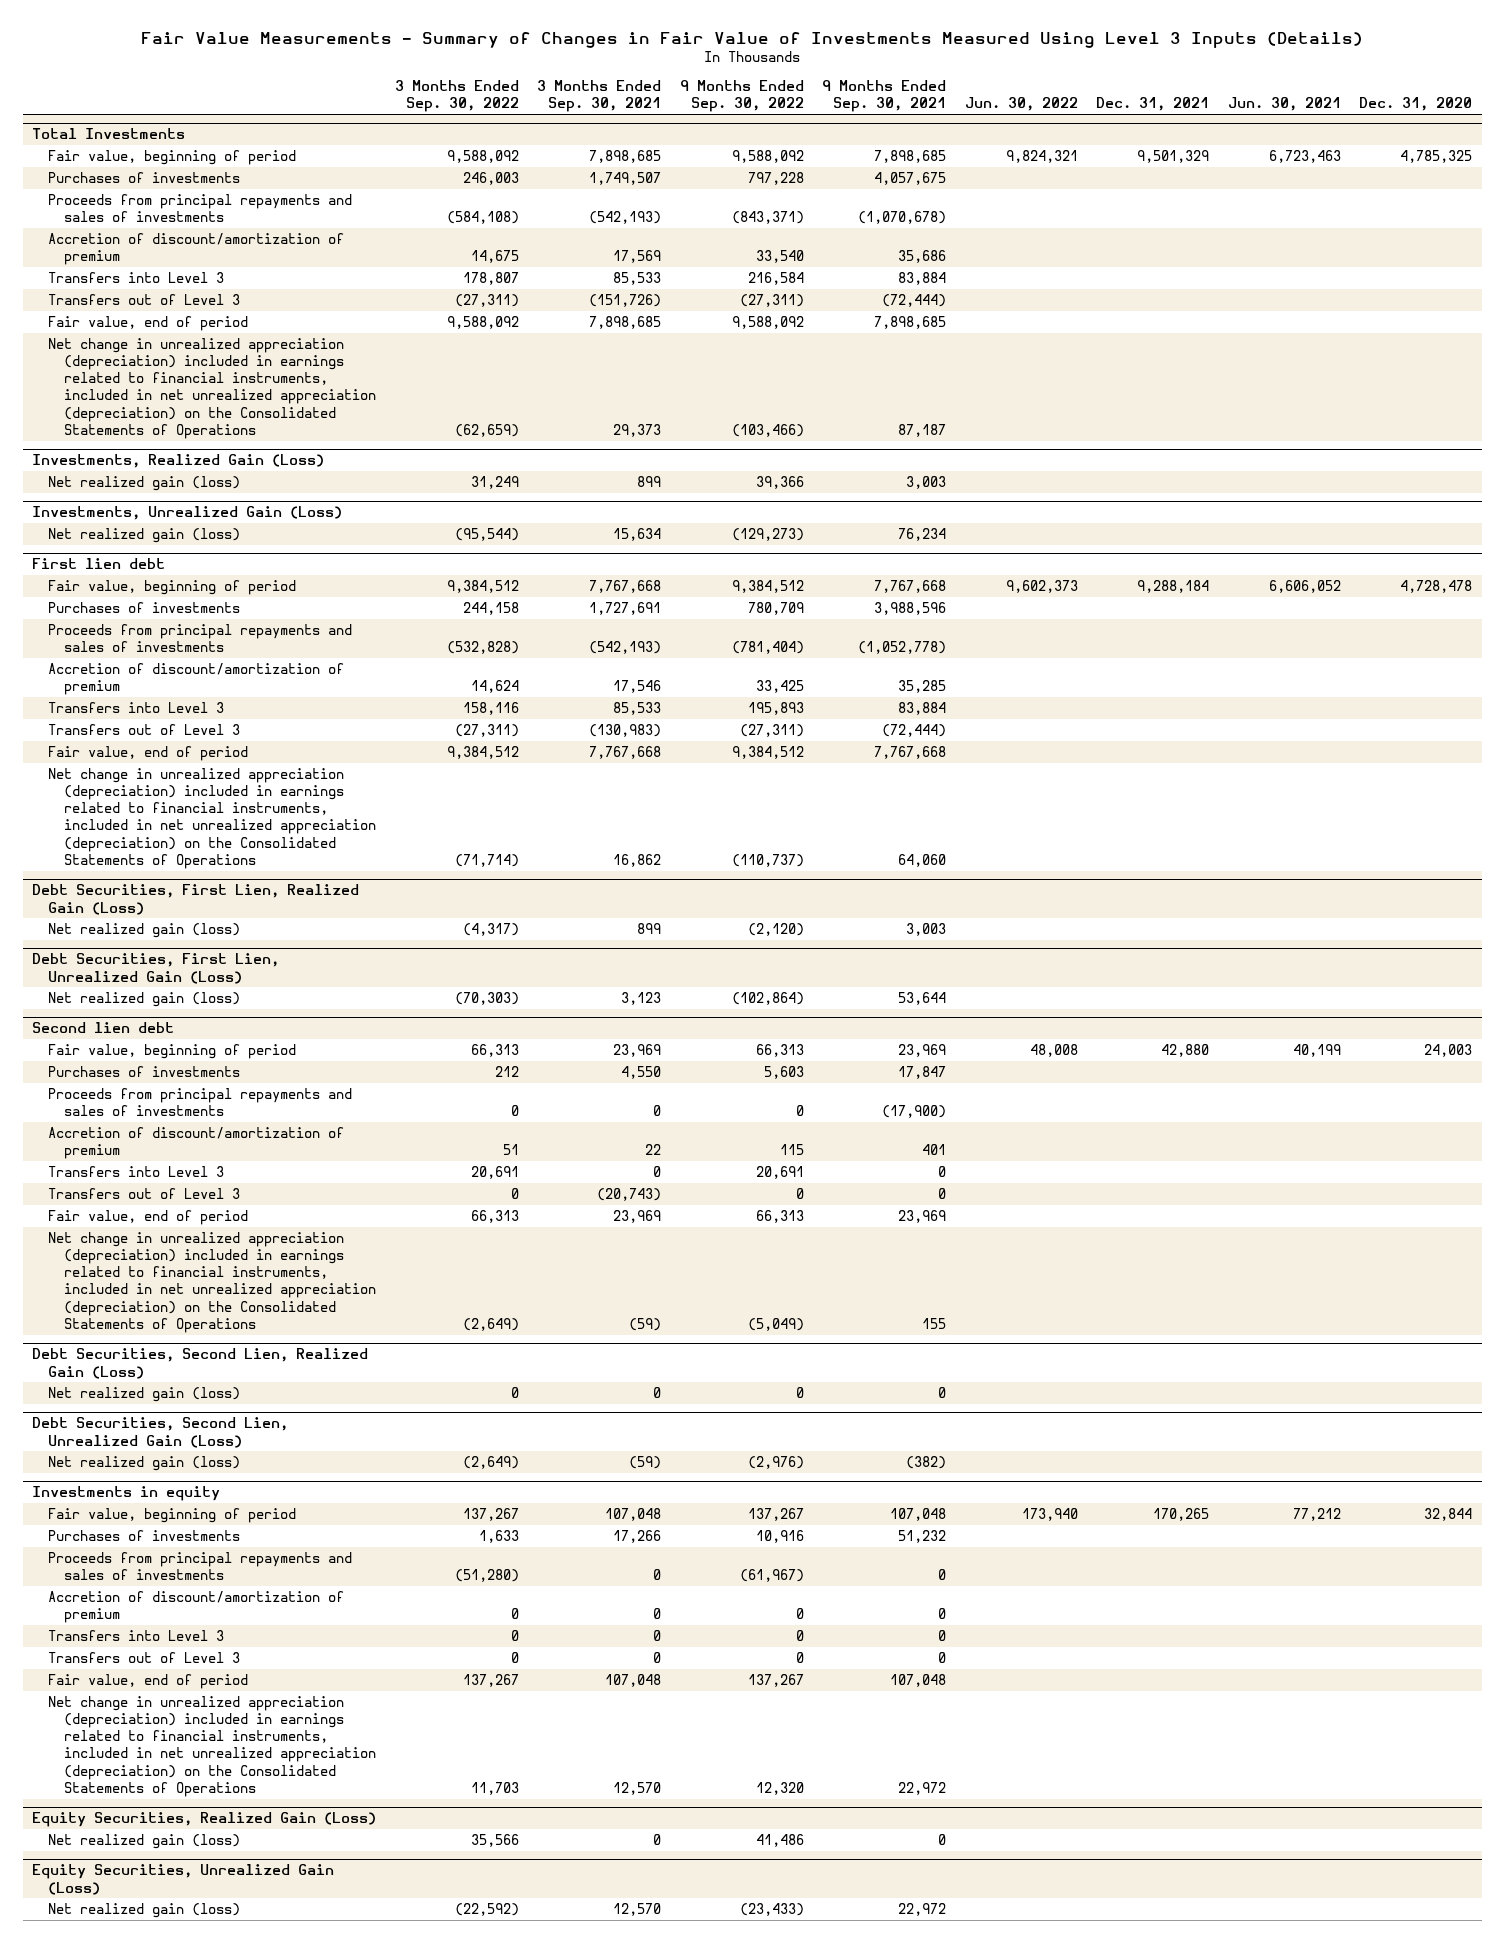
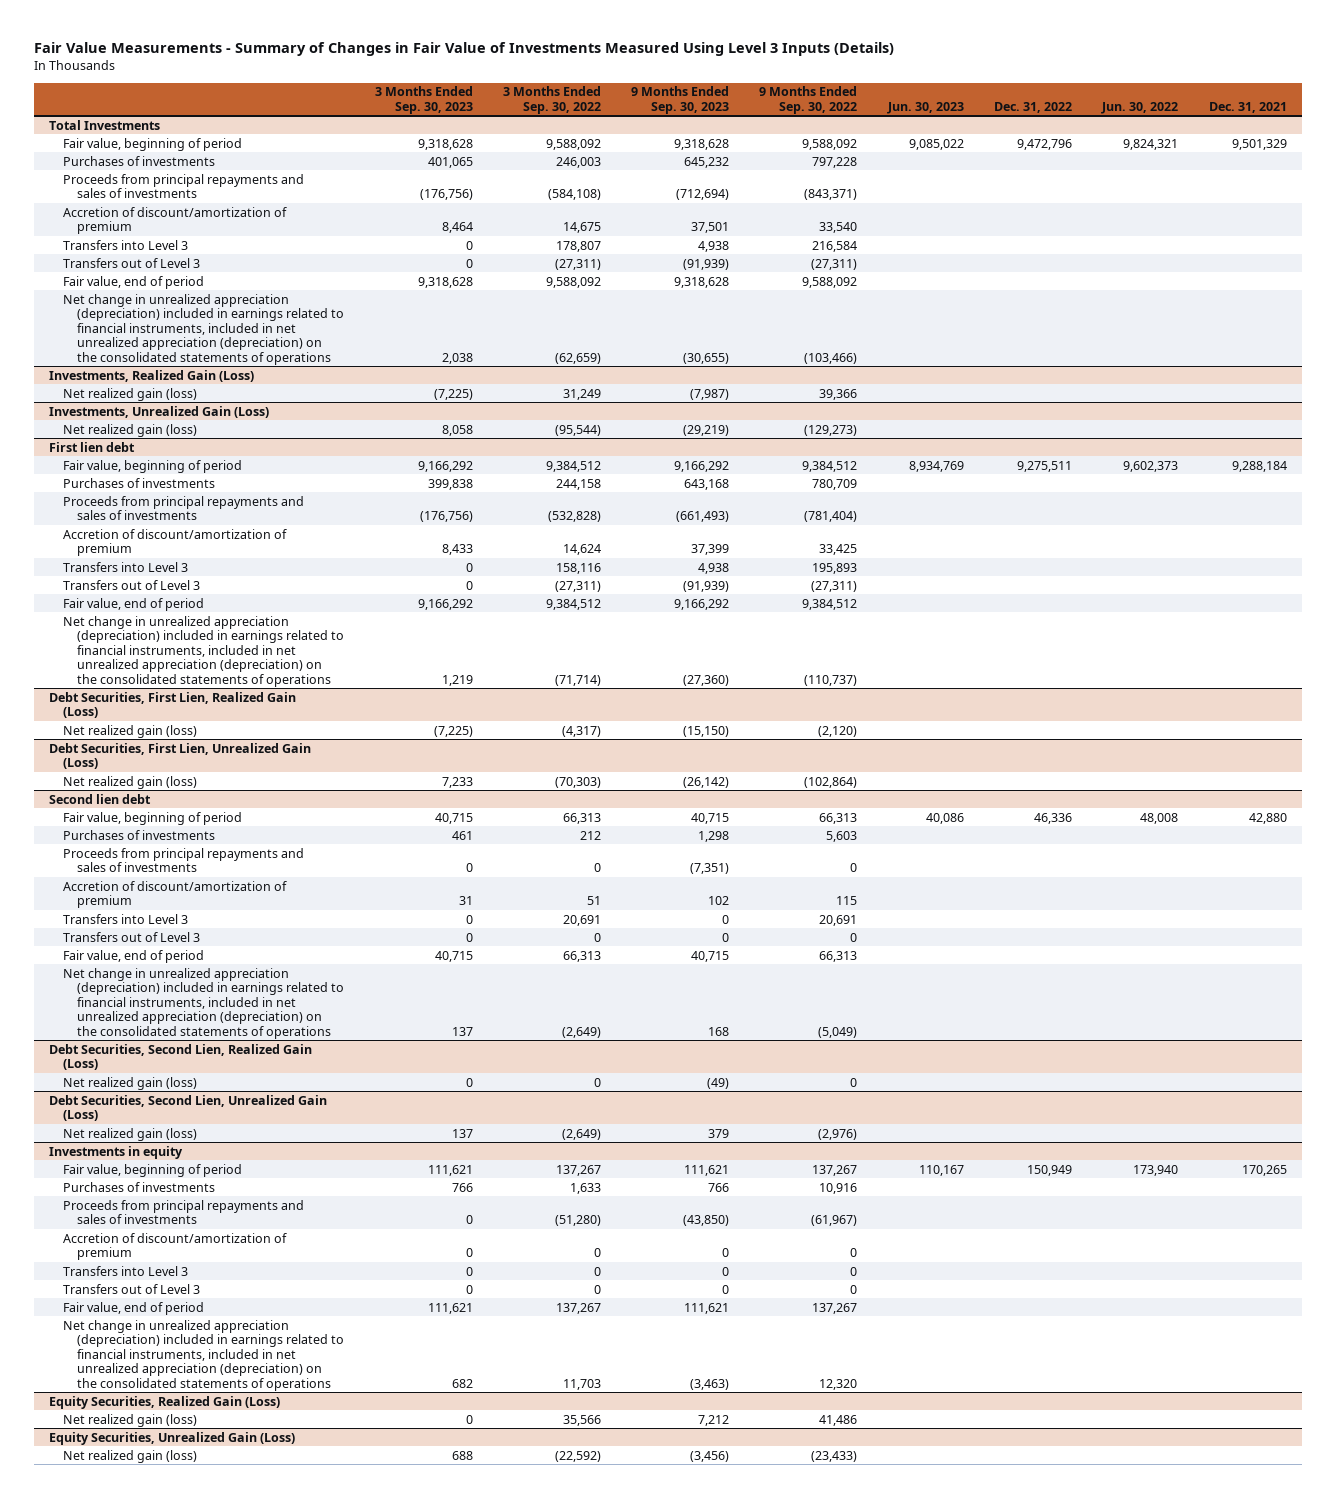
- | 3 Months Ended Sep. 30, 2022 | 3 Months Ended Sep. 30, 2021 | 9 Months Ended Sep. 30, 2022 | 9 Months Ended Sep. 30, 2021 | Jun. 30, 2022 | Dec. 31, 2021 | Jun. 30, 2021 | Dec. 31, 2020
+ | 3 Months Ended Sep. 30, 2023 | 3 Months Ended Sep. 30, 2022 | 9 Months Ended Sep. 30, 2023 | 9 Months Ended Sep. 30, 2022 | Jun. 30, 2023 | Dec. 31, 2022 | Jun. 30, 2022 | Dec. 31, 2021
@ Total Investments
- Net change in unrealized appreciation (depreciation) included in earnings related to financial instruments, included in net unrealized appreciation (depreciation) on the Consolidated Statements of Operations | (62,659) | 29,373 | (103,466) | 87,187 | | | |
+ Net change in unrealized appreciation (depreciation) included in earnings related to financial instruments, included in net unrealized appreciation (depreciation) on the consolidated statements of operations | 2,038 | (62,659) | (30,655) | (103,466) | | | |
@ First lien debt
- Net change in unrealized appreciation (depreciation) included in earnings related to financial instruments, included in net unrealized appreciation (depreciation) on the Consolidated Statements of Operations | (71,714) | 16,862 | (110,737) | 64,060 | | | |
+ Net change in unrealized appreciation (depreciation) included in earnings related to financial instruments, included in net unrealized appreciation (depreciation) on the consolidated statements of operations | 1,219 | (71,714) | (27,360) | (110,737) | | | |
@ Second lien debt
- Net change in unrealized appreciation (depreciation) included in earnings related to financial instruments, included in net unrealized appreciation (depreciation) on the Consolidated Statements of Operations | (2,649) | (59) | (5,049) | 155 | | | |
+ Net change in unrealized appreciation (depreciation) included in earnings related to financial instruments, included in net unrealized appreciation (depreciation) on the consolidated statements of operations | 137 | (2,649) | 168 | (5,049) | | | |
@ Investments in equity
- Net change in unrealized appreciation (depreciation) included in earnings related to financial instruments, included in net unrealized appreciation (depreciation) on the Consolidated Statements of Operations | 11,703 | 12,570 | 12,320 | 22,972 | | | |
+ Net change in unrealized appreciation (depreciation) included in earnings related to financial instruments, included in net unrealized appreciation (depreciation) on the consolidated statements of operations | 682 | 11,703 | (3,463) | 12,320 | | | |

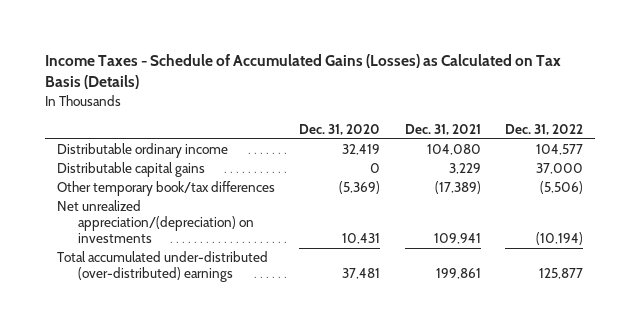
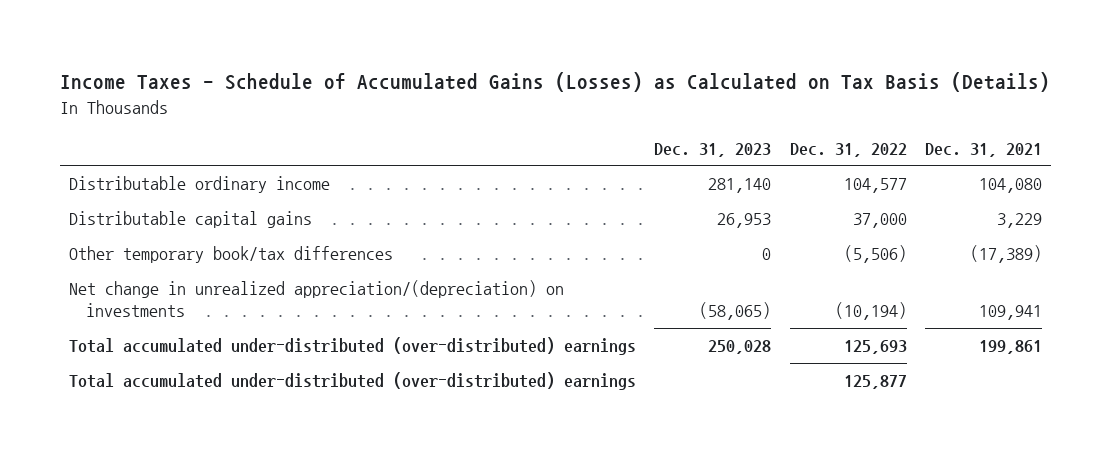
- | Dec. 31, 2020 | Dec. 31, 2021 | Dec. 31, 2022
+ | Dec. 31, 2023 | Dec. 31, 2022 | Dec. 31, 2021
- Net unrealized appreciation/(depreciation) on investments | 10,431 | 109,941 | (10,194)
- Total accumulated under-distributed (over-distributed) earnings | 37,481 | 199,861 | 125,877
+ Net change in unrealized appreciation/(depreciation) on investments | (58,065) | (10,194) | 109,941
+ Total accumulated under-distributed (over-distributed) earnings | 250,028 | 125,693 | 199,861
+ Total accumulated under-distributed (over-distributed) earnings | | 125,877 |

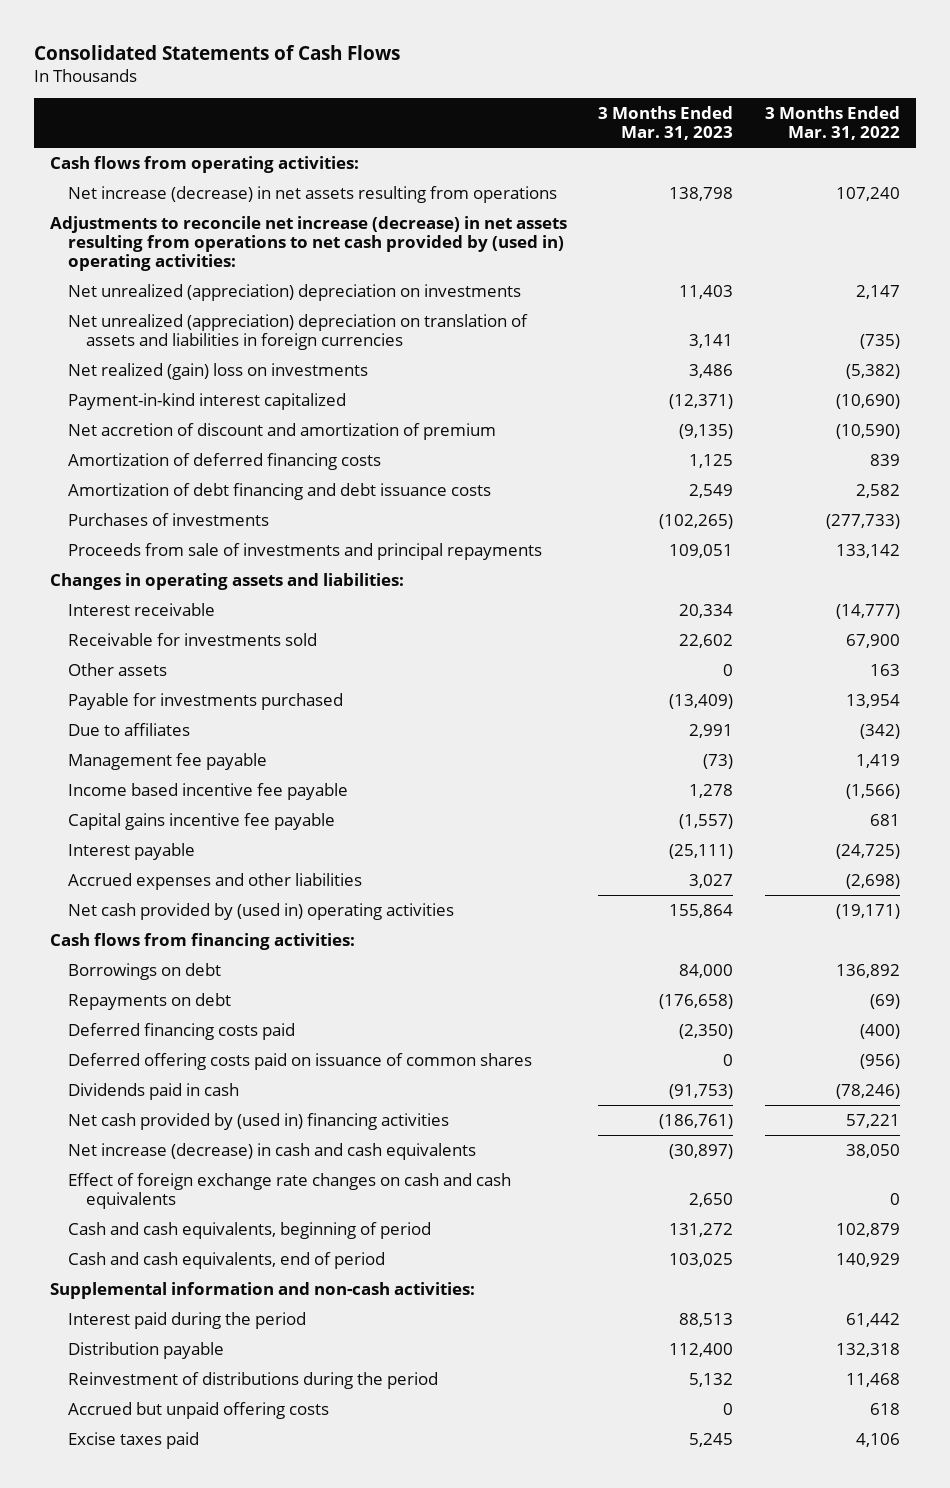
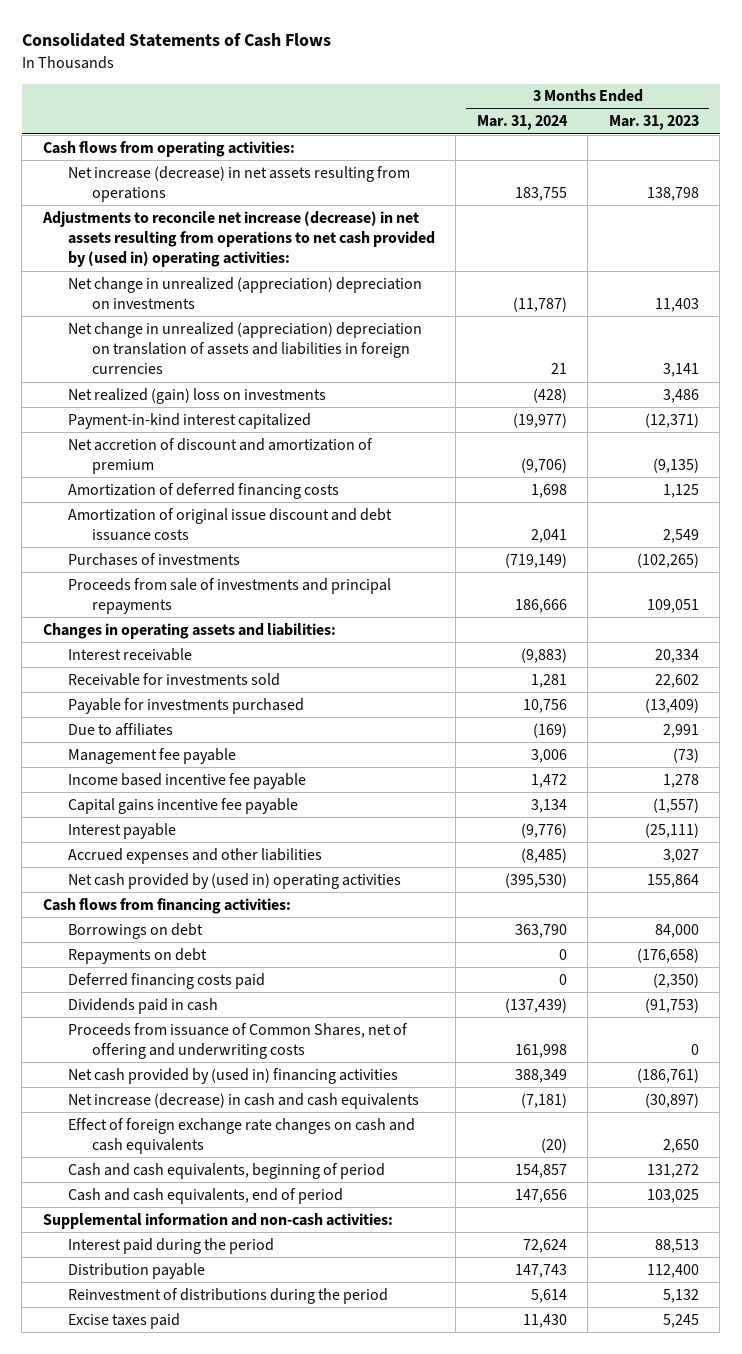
- | 3 Months Ended Mar. 31, 2023 | 3 Months Ended Mar. 31, 2022
+ | 3 Months Ended Mar. 31, 2024 | 3 Months Ended Mar. 31, 2023
- Net unrealized (appreciation) depreciation on investments | 11,403 | 2,147
- Net unrealized (appreciation) depreciation on translation of assets and liabilities in foreign currencies | 3,141 | (735)
+ Net change in unrealized (appreciation) depreciation on investments | (11,787) | 11,403
+ Net change in unrealized (appreciation) depreciation on translation of assets and liabilities in foreign currencies | 21 | 3,141
- Amortization of debt financing and debt issuance costs | 2,549 | 2,582
+ Amortization of original issue discount and debt issuance costs | 2,041 | 2,549
- Other assets | 0 | 163
- Deferred offering costs paid on issuance of common shares | 0 | (956)
+ Proceeds from issuance of Common Shares, net of offering and underwriting costs | 161,998 | 0
- Accrued but unpaid offering costs | 0 | 618

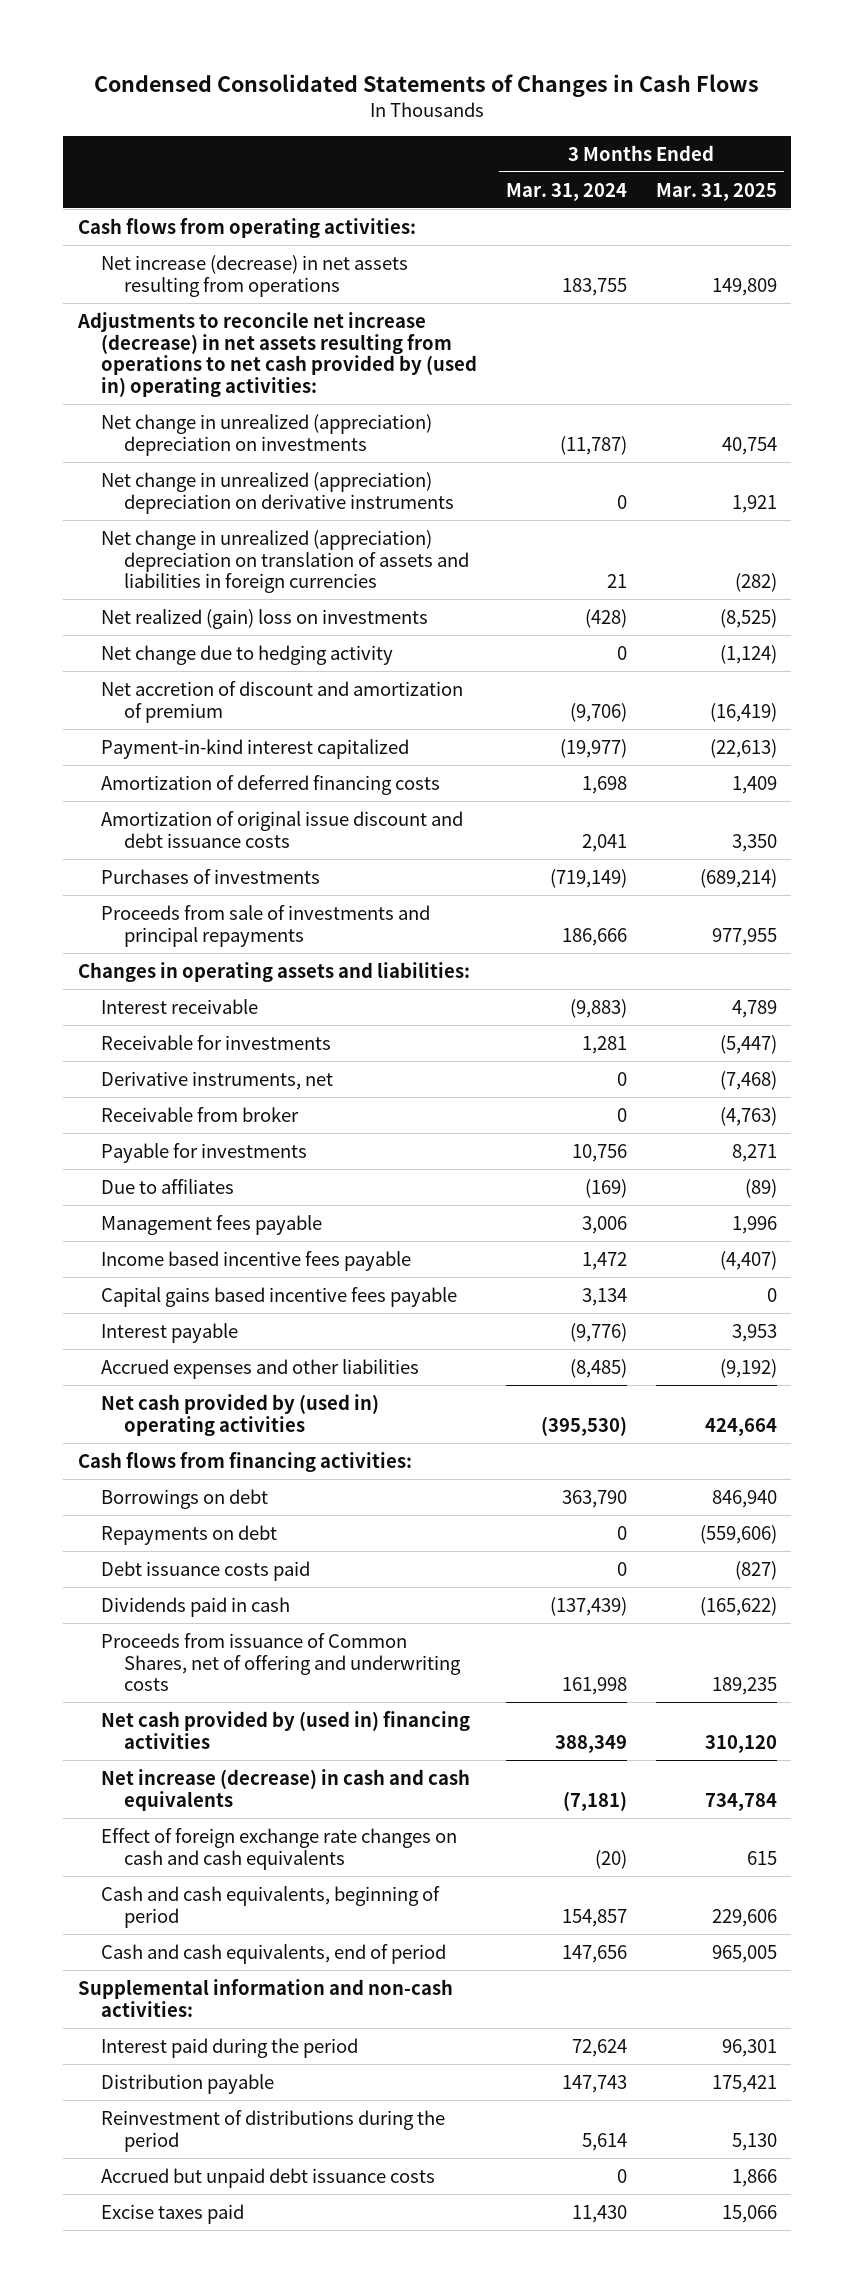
- Consolidated Statements of Cash Flows
+ Condensed Consolidated Statements of Changes in Cash Flows
- | 3 Months Ended Mar. 31, 2024 | 3 Months Ended Mar. 31, 2023
+ | 3 Months Ended Mar. 31, 2024 | 3 Months Ended Mar. 31, 2025
+ Net change in unrealized (appreciation) depreciation on derivative instruments | 0 | 1,921
+ Net change due to hedging activity | 0 | (1,124)
moved down: Payment-in-kind interest capitalized | (19,977) | (22,613)
- Receivable for investments sold | 1,281 | 22,602
- Payable for investments purchased | 10,756 | (13,409)
+ Receivable for investments | 1,281 | (5,447)
+ Derivative instruments, net | 0 | (7,468)
+ Receivable from broker | 0 | (4,763)
+ Payable for investments | 10,756 | 8,271
- Management fee payable | 3,006 | (73)
- Income based incentive fee payable | 1,472 | 1,278
- Capital gains incentive fee payable | 3,134 | (1,557)
+ Management fees payable | 3,006 | 1,996
+ Income based incentive fees payable | 1,472 | (4,407)
+ Capital gains based incentive fees payable | 3,134 | 0
- Deferred financing costs paid | 0 | (2,350)
+ Debt issuance costs paid | 0 | (827)
+ Accrued but unpaid debt issuance costs | 0 | 1,866

